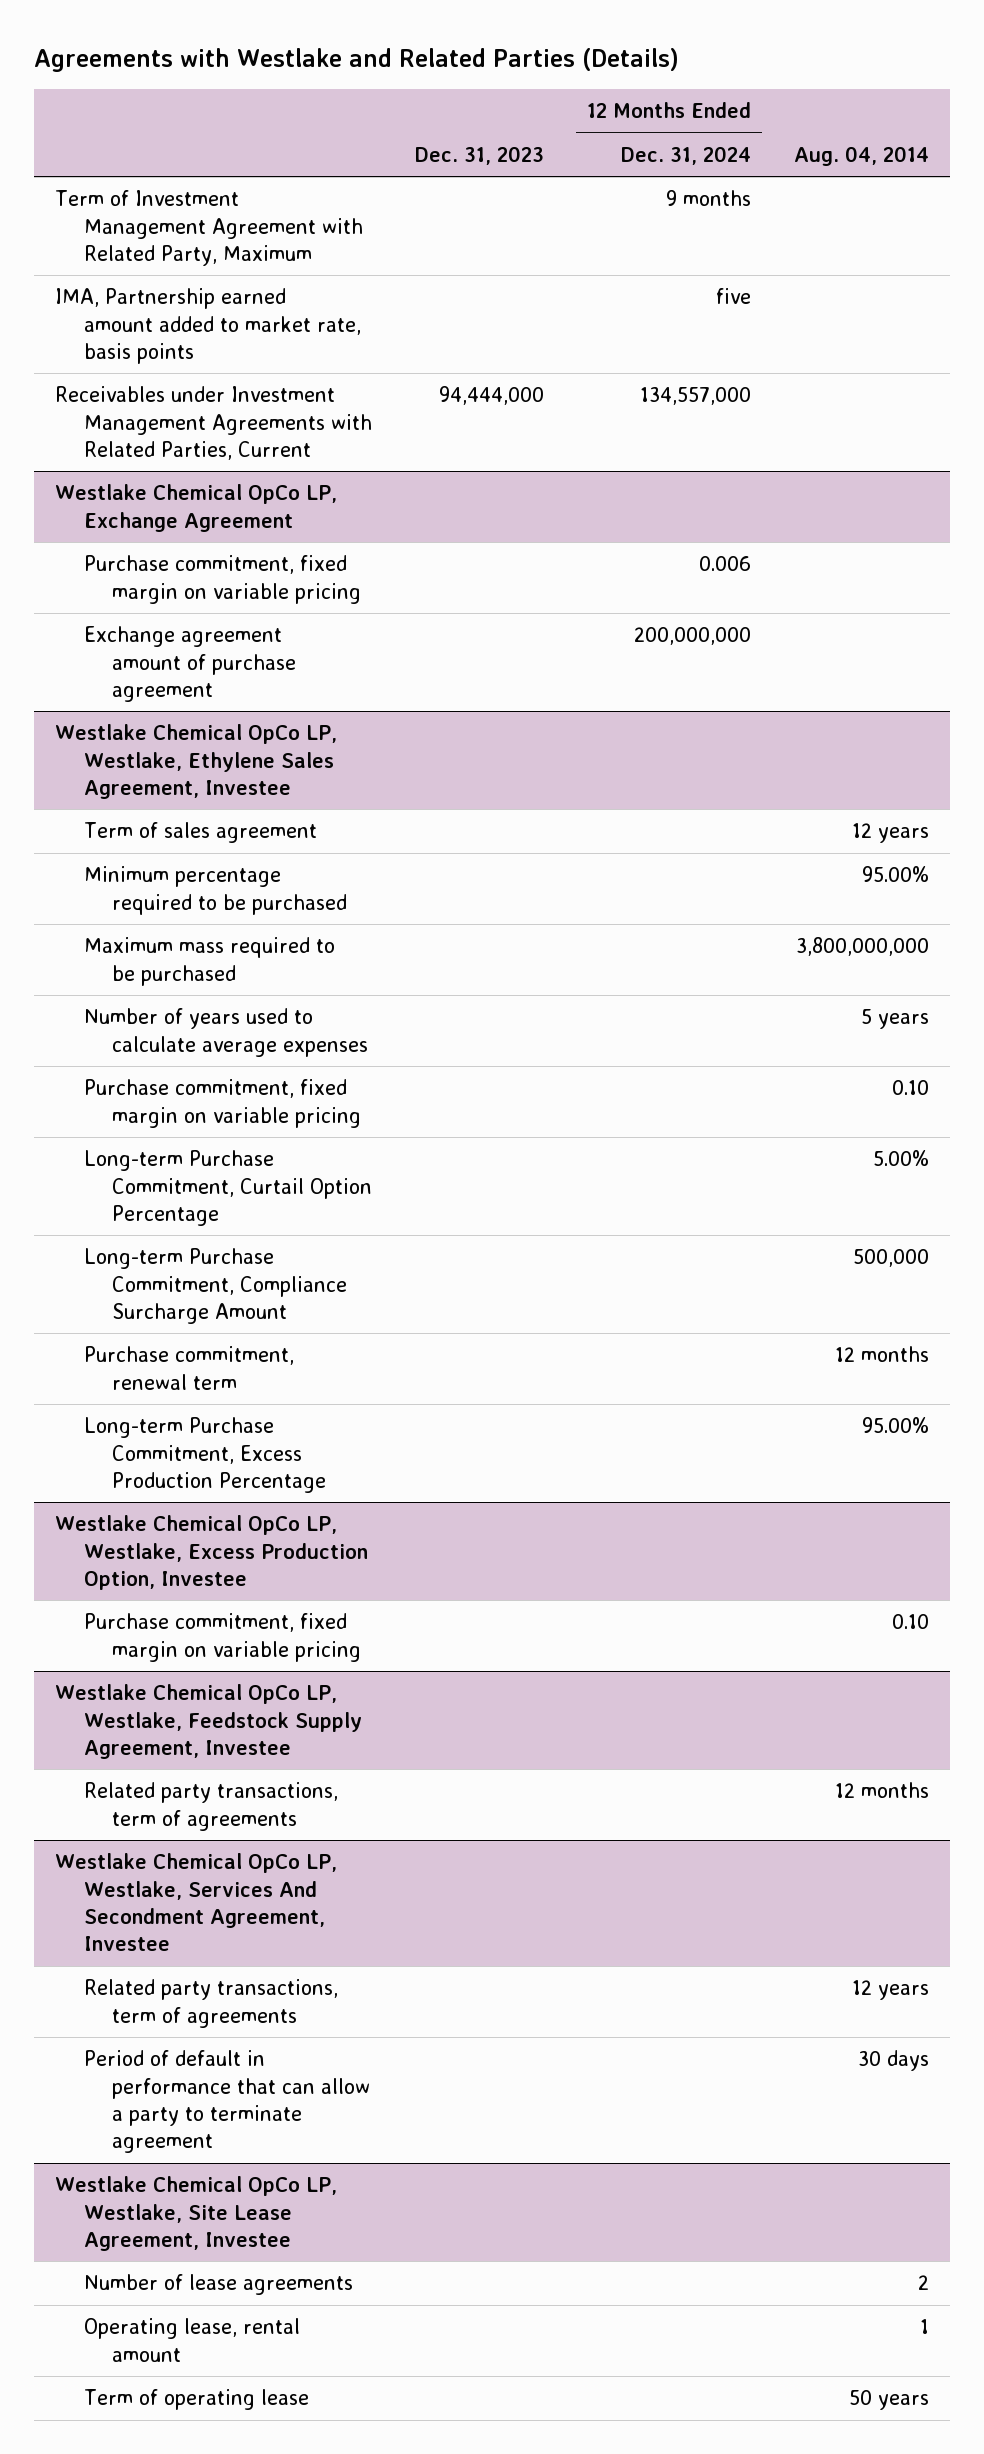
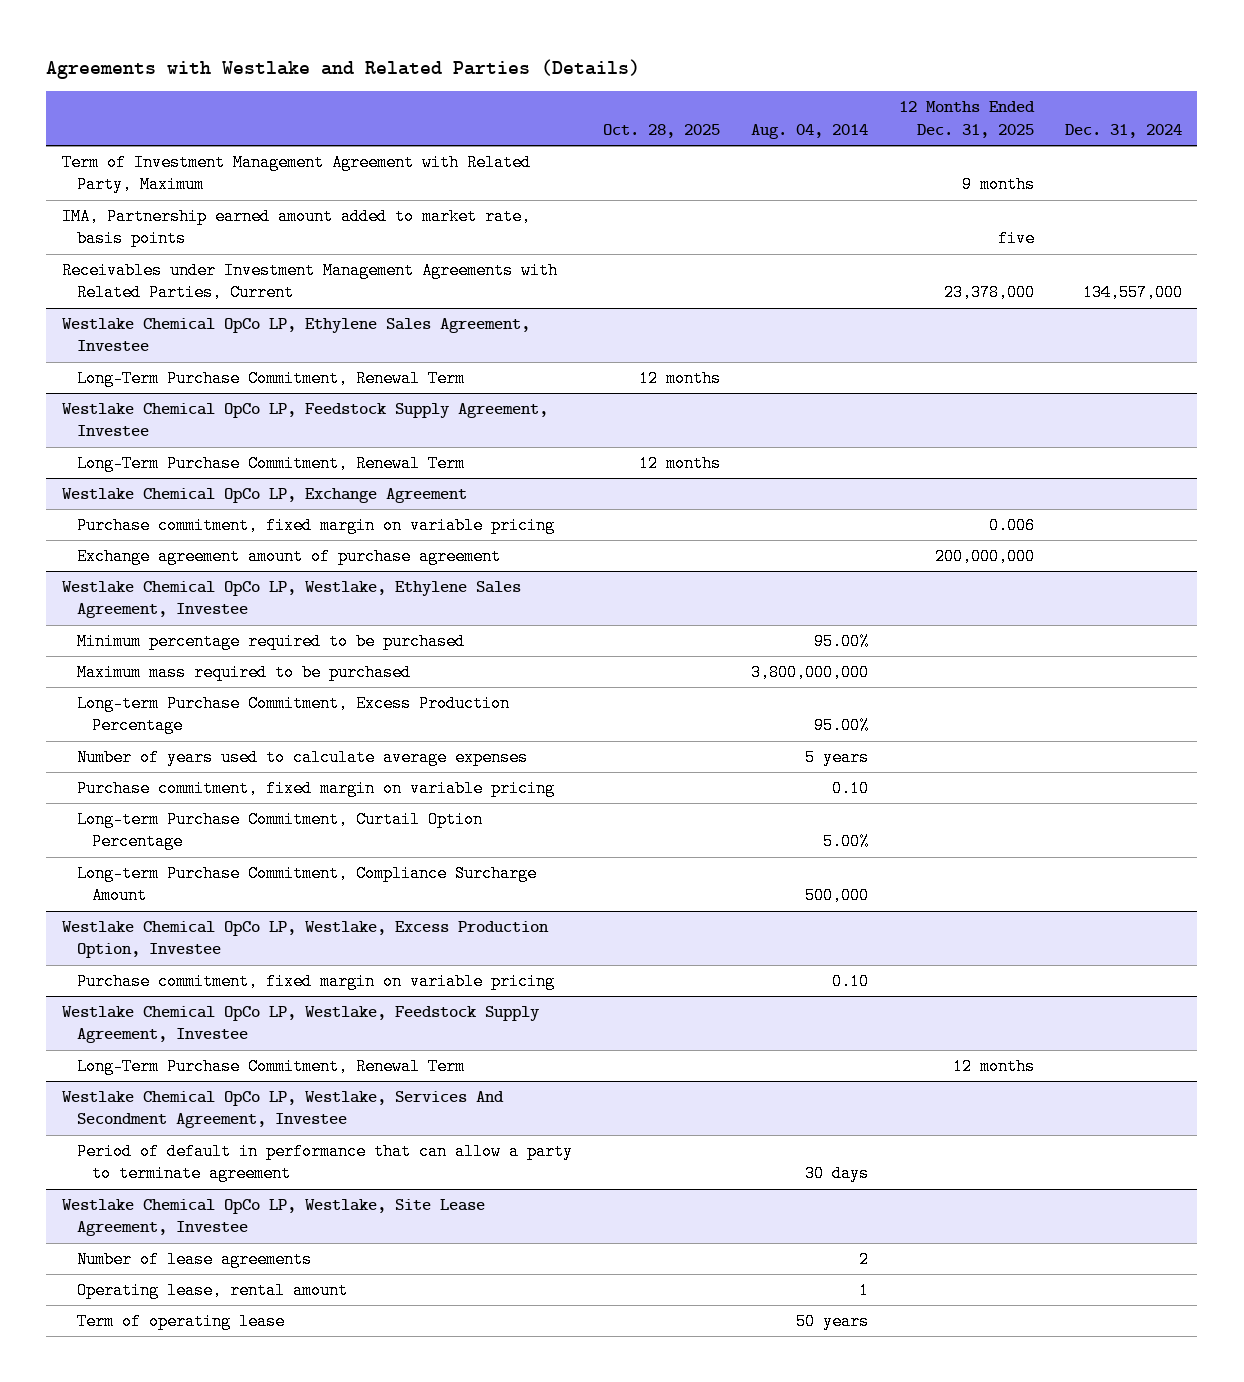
- | Dec. 31, 2023 | 12 Months Ended Dec. 31, 2024 | Aug. 04, 2014
+ | Oct. 28, 2025 | Aug. 04, 2014 | 12 Months Ended Dec. 31, 2025 | Dec. 31, 2024
+ Westlake Chemical OpCo LP, Ethylene Sales Agreement, Investee
+ Long-Term Purchase Commitment, Renewal Term | 12 months | | |
+ Westlake Chemical OpCo LP, Feedstock Supply Agreement, Investee
+ Long-Term Purchase Commitment, Renewal Term | 12 months | | |
@ Westlake Chemical OpCo LP, Westlake, Ethylene Sales Agreement, Investee
- Term of sales agreement | | | 12 years
moved up: Long-term Purchase Commitment, Excess Production Percentage | | 95.00% | |
- Purchase commitment, renewal term | | | 12 months
@ Westlake Chemical OpCo LP, Westlake, Feedstock Supply Agreement, Investee
- Related party transactions, term of agreements | | | 12 months
+ Long-Term Purchase Commitment, Renewal Term | | | 12 months |
@ Westlake Chemical OpCo LP, Westlake, Services And Secondment Agreement, Investee
- Related party transactions, term of agreements | | | 12 years

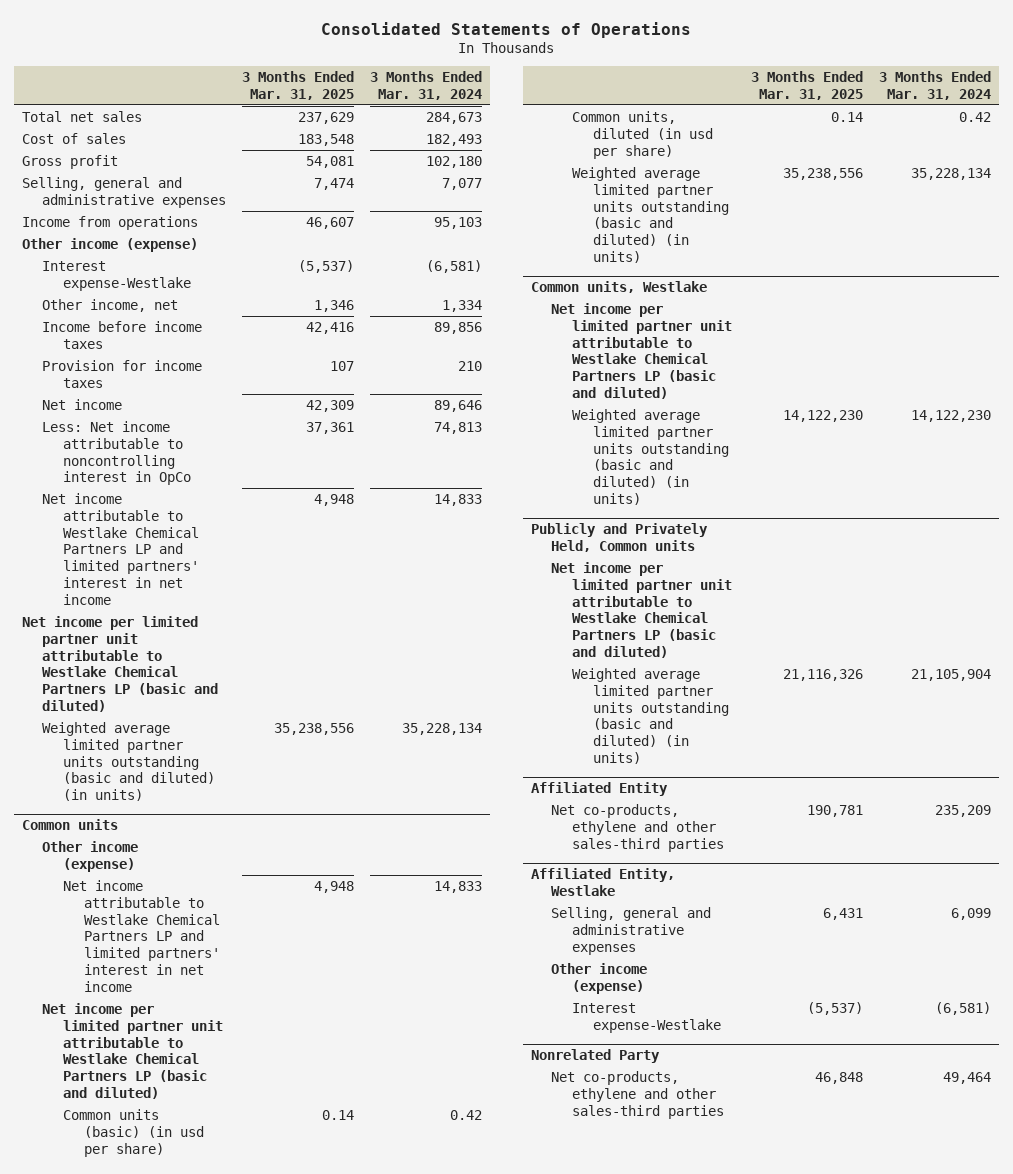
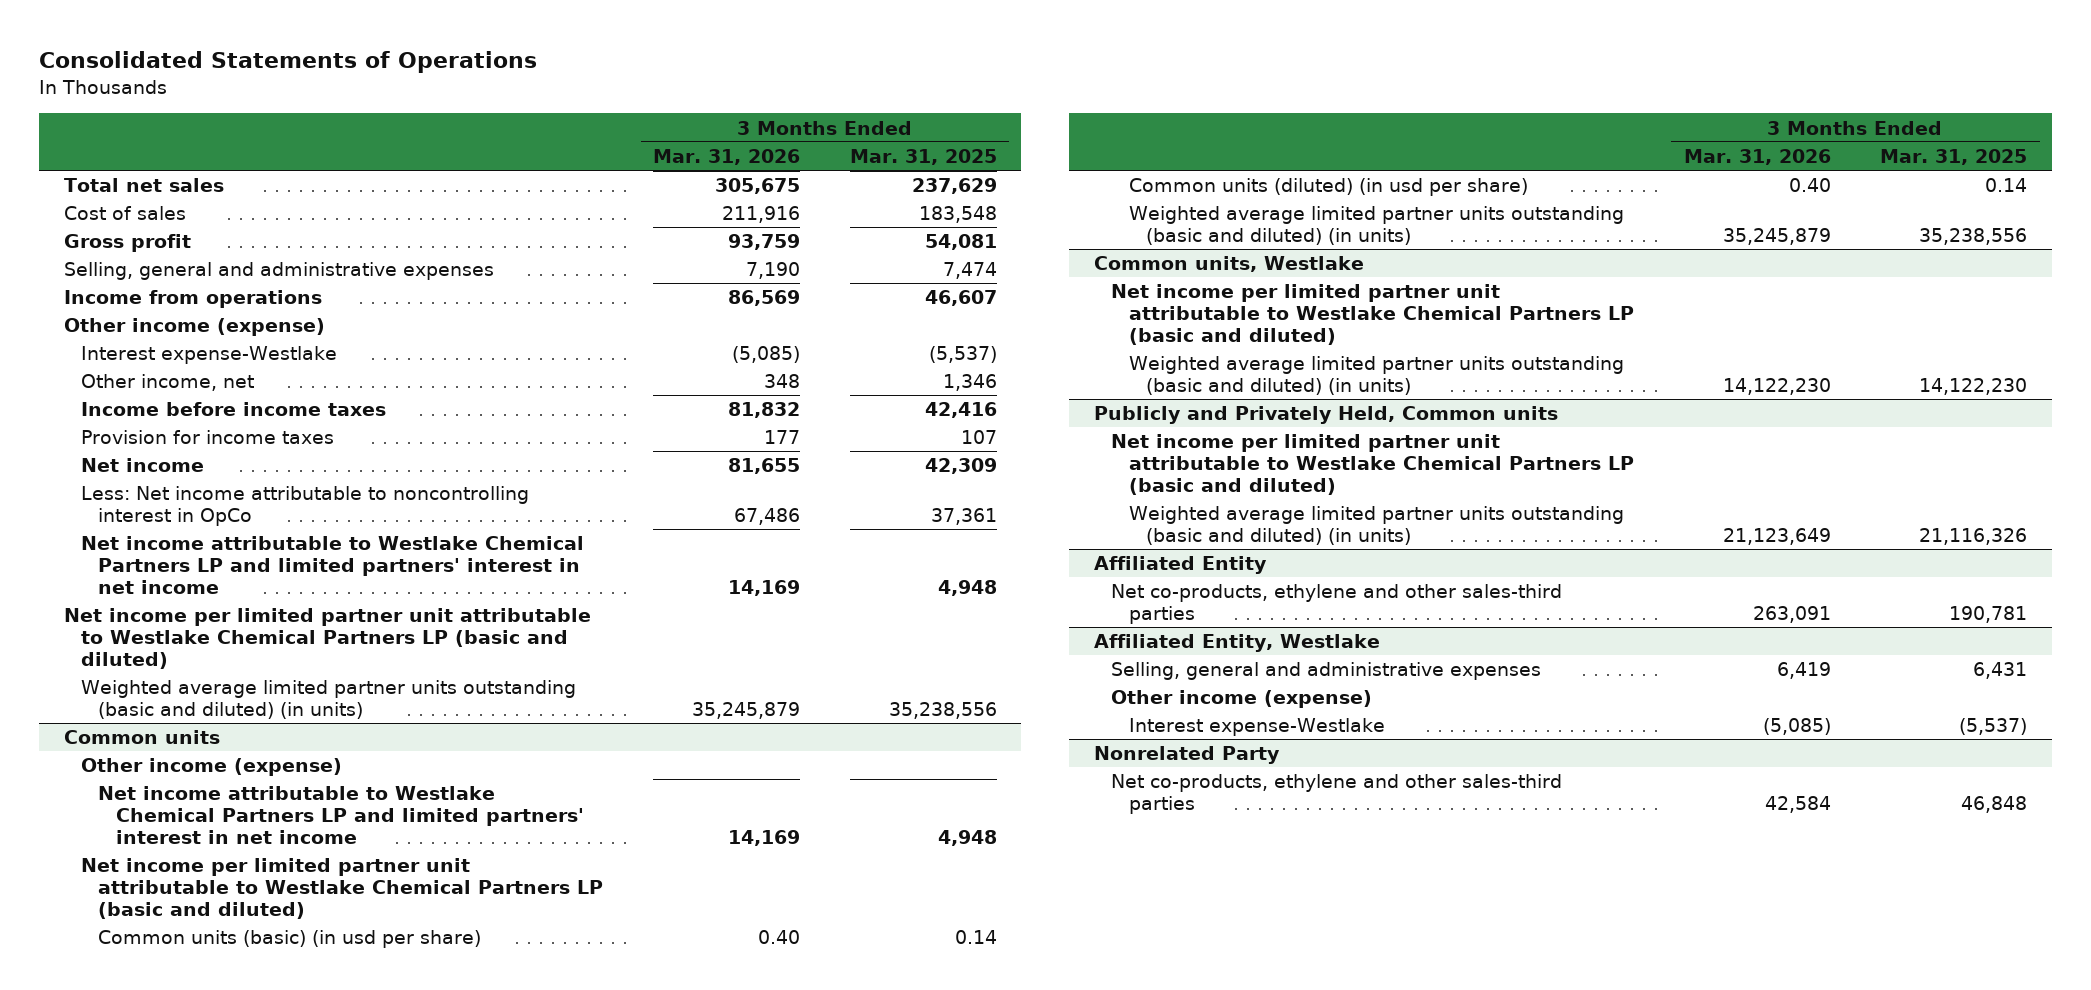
- | 3 Months Ended Mar. 31, 2025 | 3 Months Ended Mar. 31, 2024
+ | 3 Months Ended Mar. 31, 2026 | 3 Months Ended Mar. 31, 2025
@ Common units
- Common units, diluted (in usd per share) | 0.14 | 0.42
+ Common units (diluted) (in usd per share) | 0.40 | 0.14

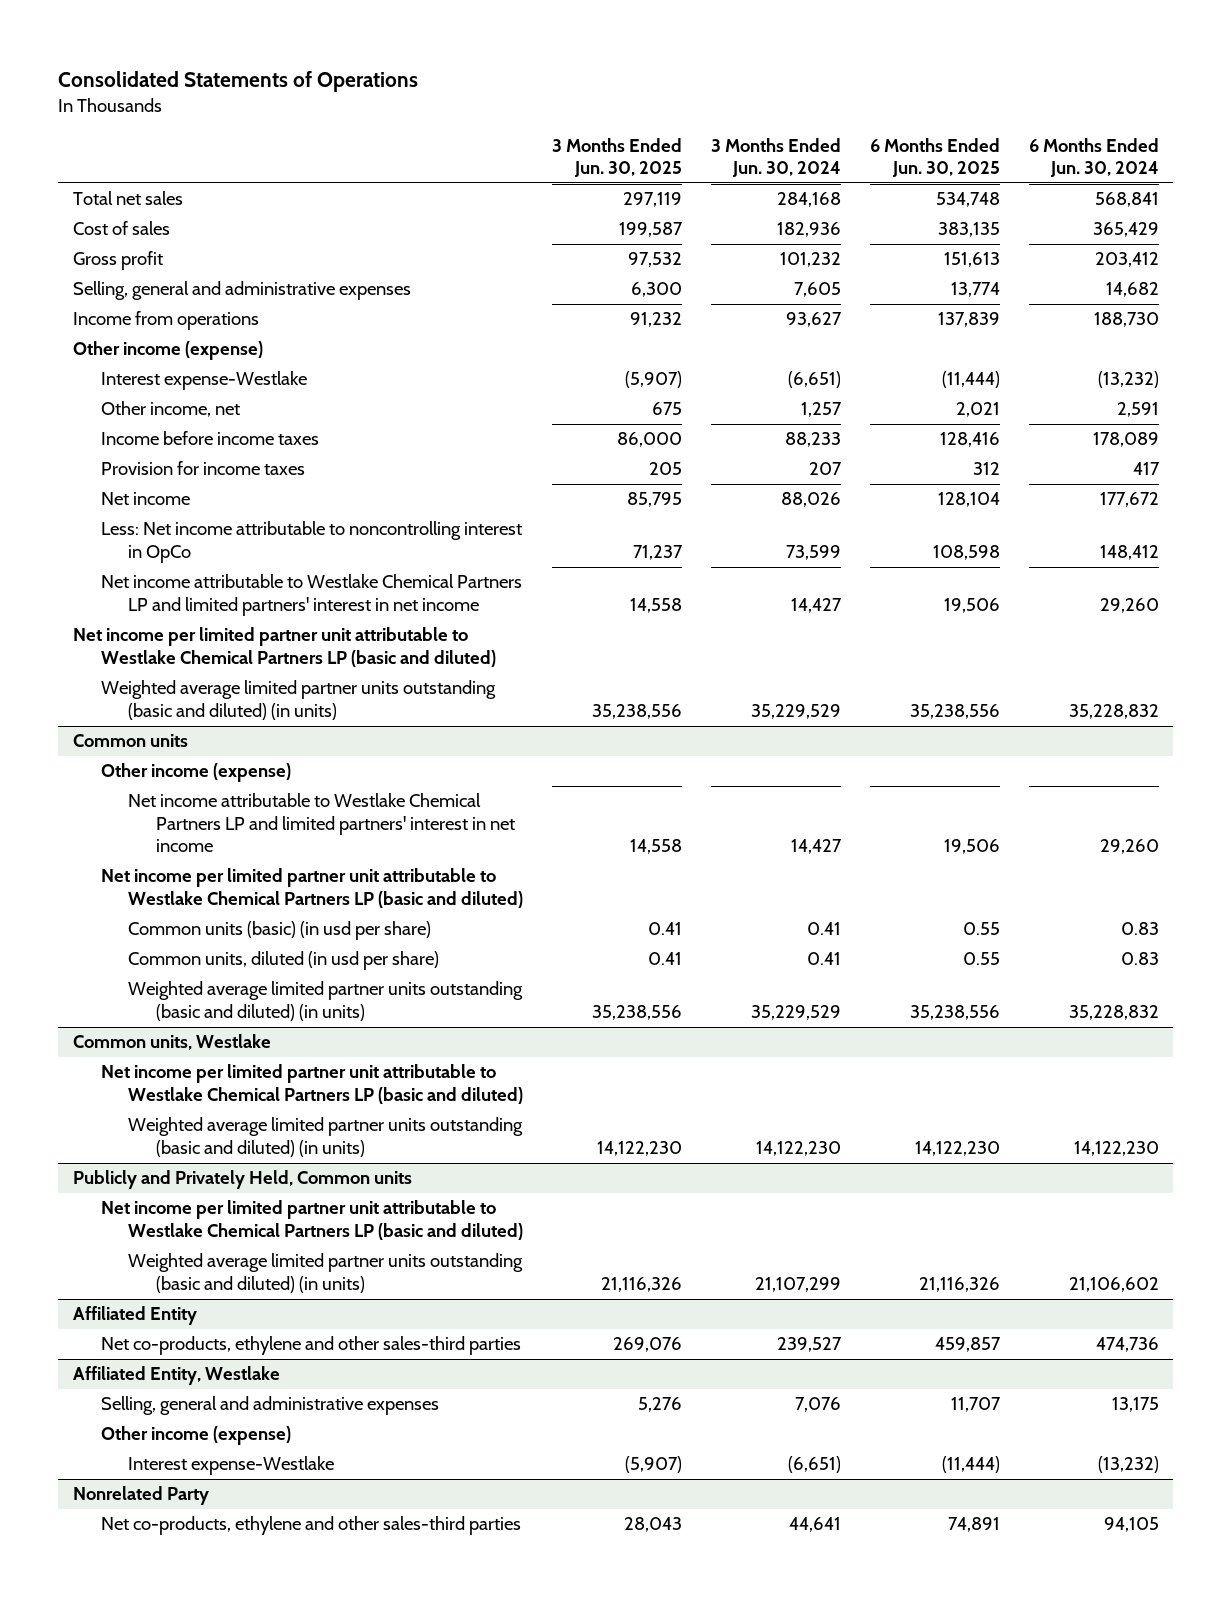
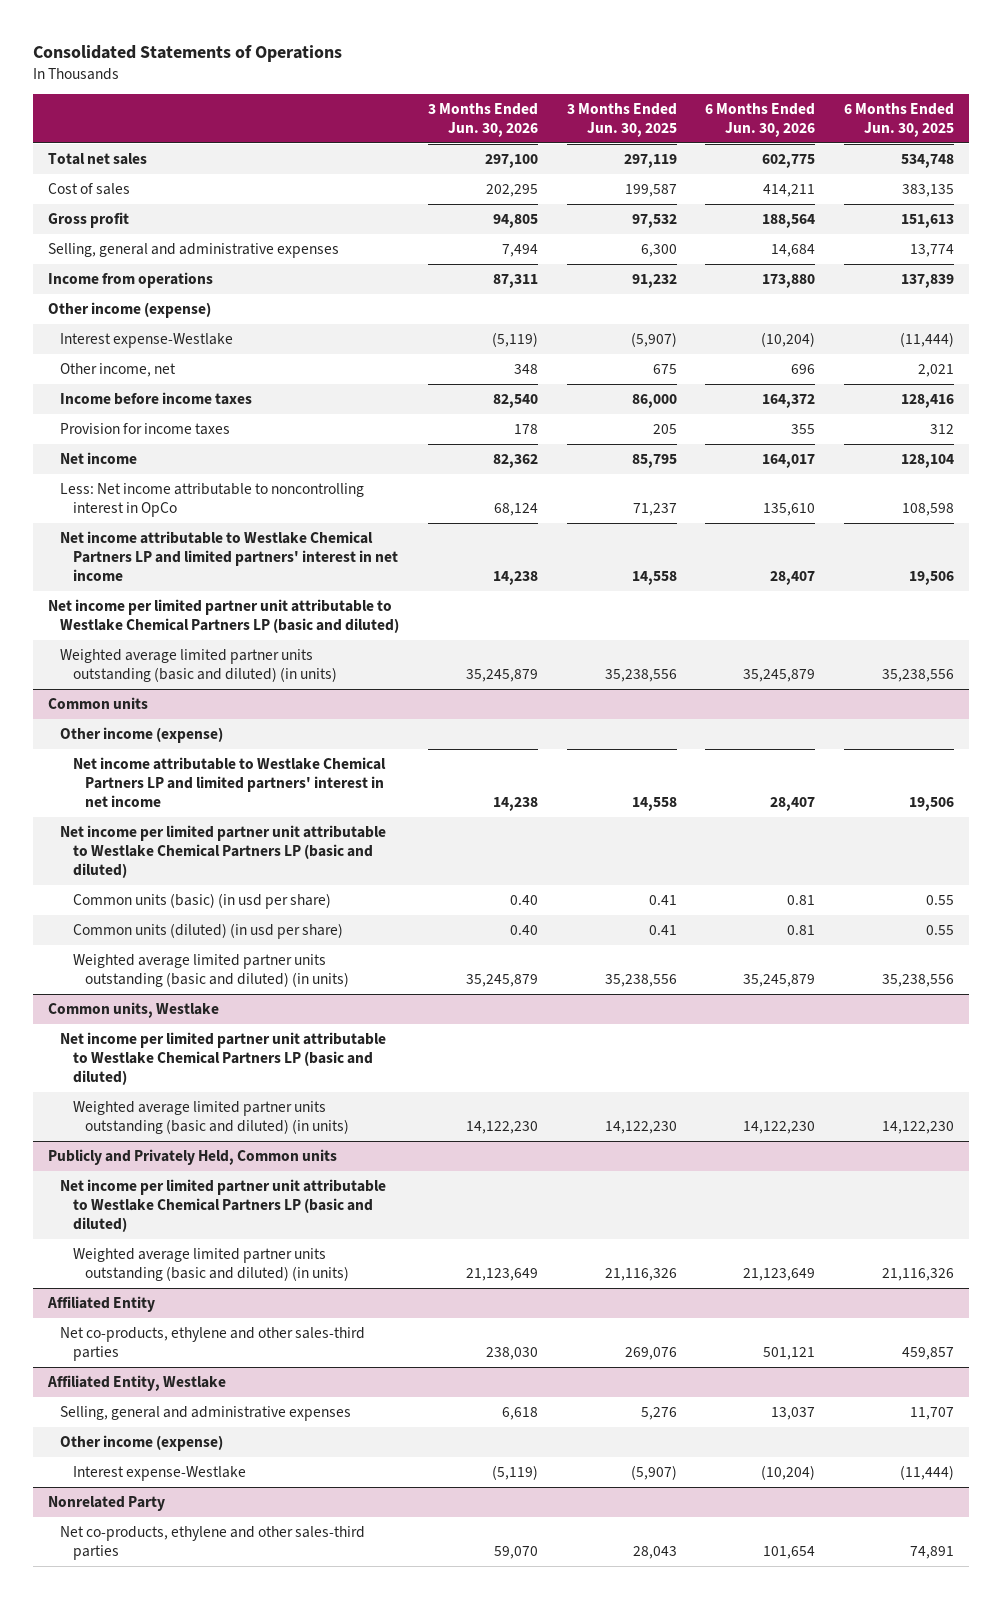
- | 3 Months Ended Jun. 30, 2025 | 3 Months Ended Jun. 30, 2024 | 6 Months Ended Jun. 30, 2025 | 6 Months Ended Jun. 30, 2024
+ | 3 Months Ended Jun. 30, 2026 | 3 Months Ended Jun. 30, 2025 | 6 Months Ended Jun. 30, 2026 | 6 Months Ended Jun. 30, 2025
@ Common units
- Common units, diluted (in usd per share) | 0.41 | 0.41 | 0.55 | 0.83
+ Common units (diluted) (in usd per share) | 0.40 | 0.41 | 0.81 | 0.55

